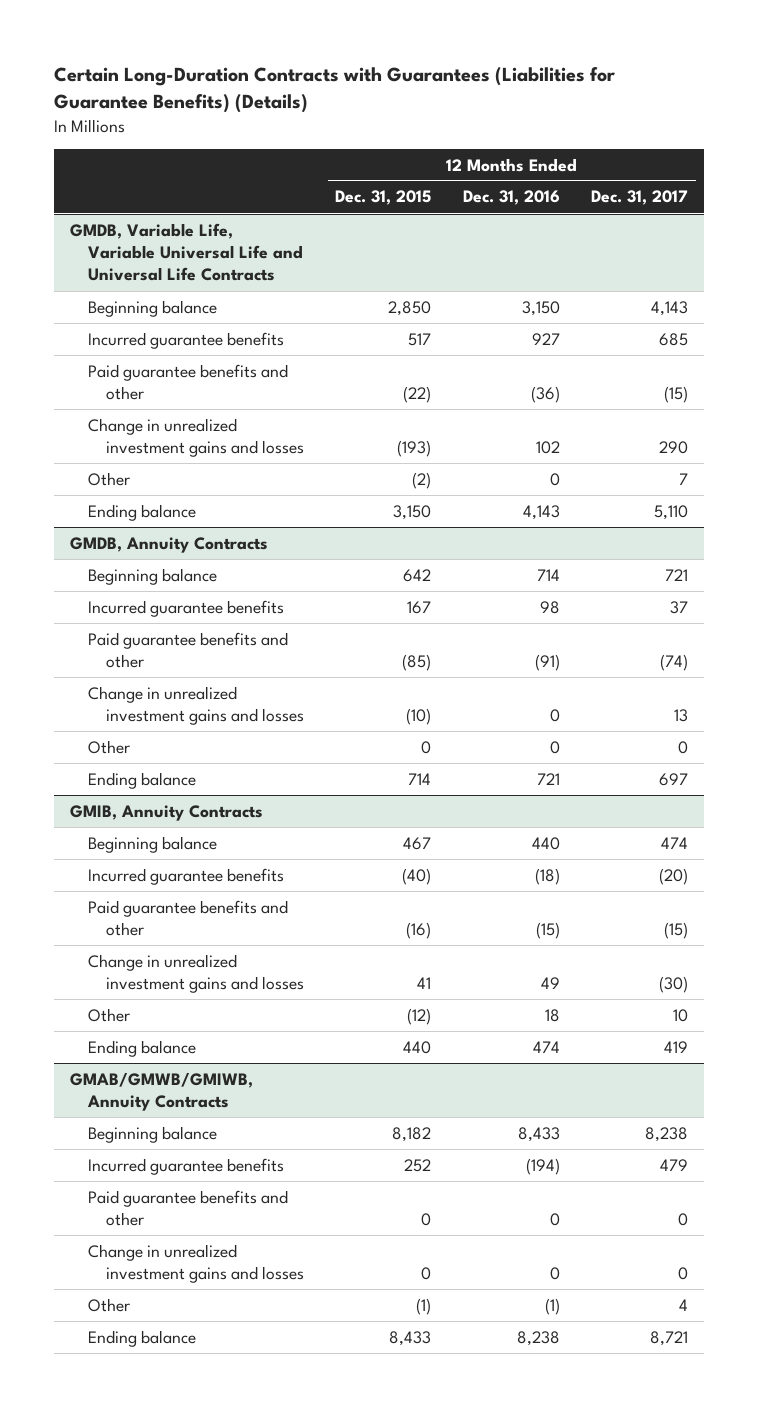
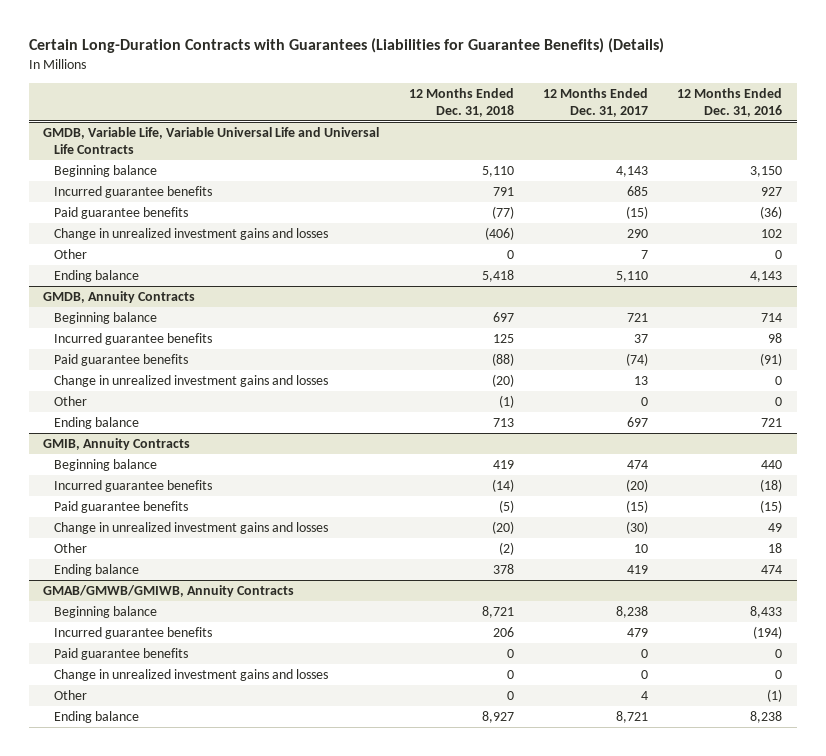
- | 12 Months Ended Dec. 31, 2015 | 12 Months Ended Dec. 31, 2016 | 12 Months Ended Dec. 31, 2017
+ | 12 Months Ended Dec. 31, 2018 | 12 Months Ended Dec. 31, 2017 | 12 Months Ended Dec. 31, 2016
@ GMDB, Variable Life, Variable Universal Life and Universal Life Contracts
- Paid guarantee benefits and other | (22) | (36) | (15)
+ Paid guarantee benefits | (77) | (15) | (36)
@ GMDB, Annuity Contracts
- Paid guarantee benefits and other | (85) | (91) | (74)
+ Paid guarantee benefits | (88) | (74) | (91)
@ GMIB, Annuity Contracts
- Paid guarantee benefits and other | (16) | (15) | (15)
+ Paid guarantee benefits | (5) | (15) | (15)
@ GMAB/GMWB/GMIWB, Annuity Contracts
- Paid guarantee benefits and other | 0 | 0 | 0
+ Paid guarantee benefits | 0 | 0 | 0

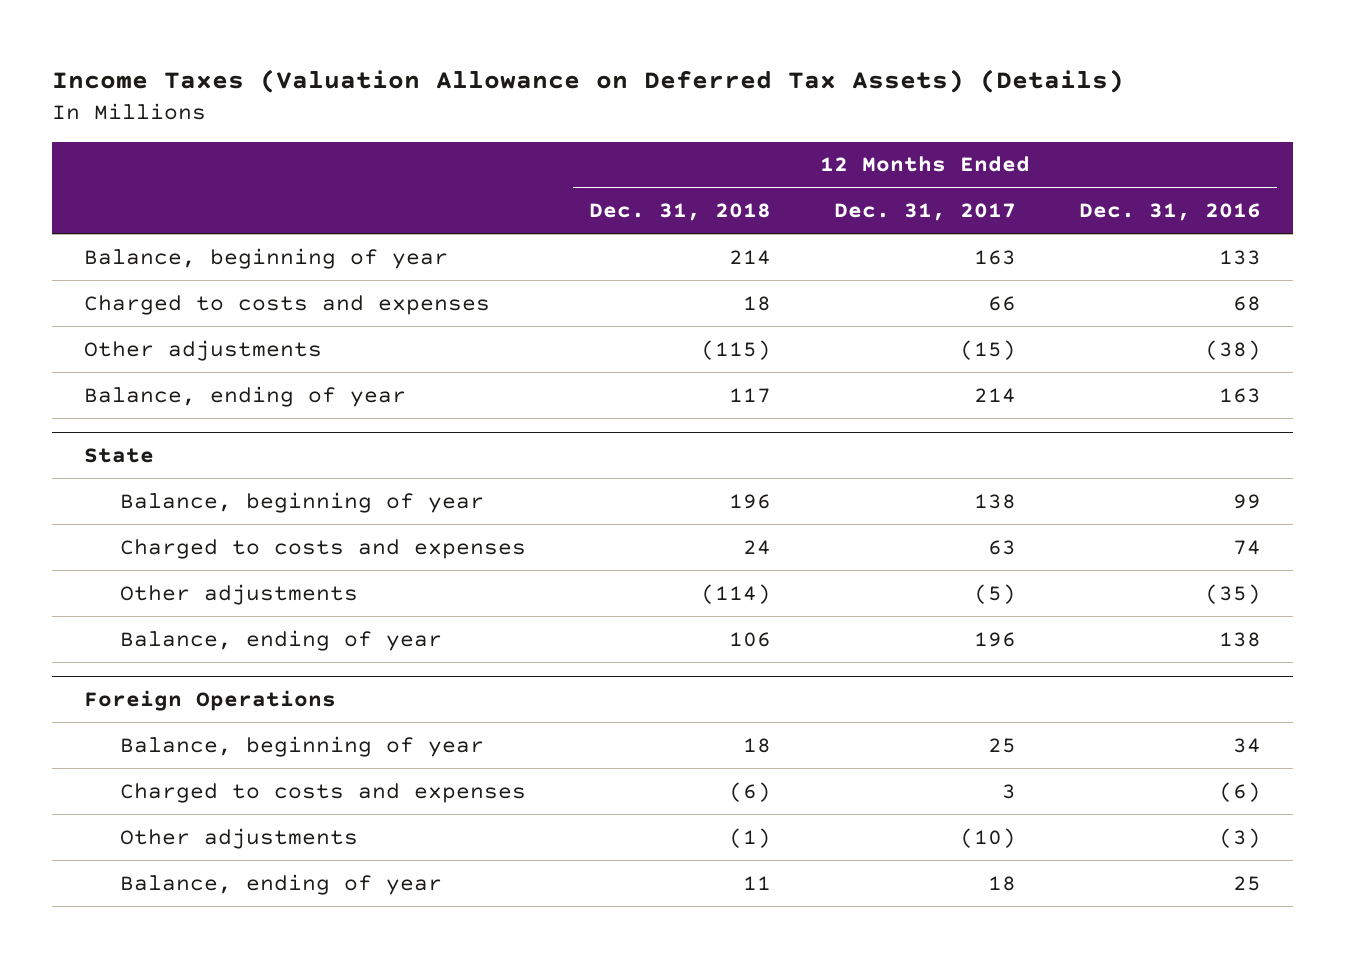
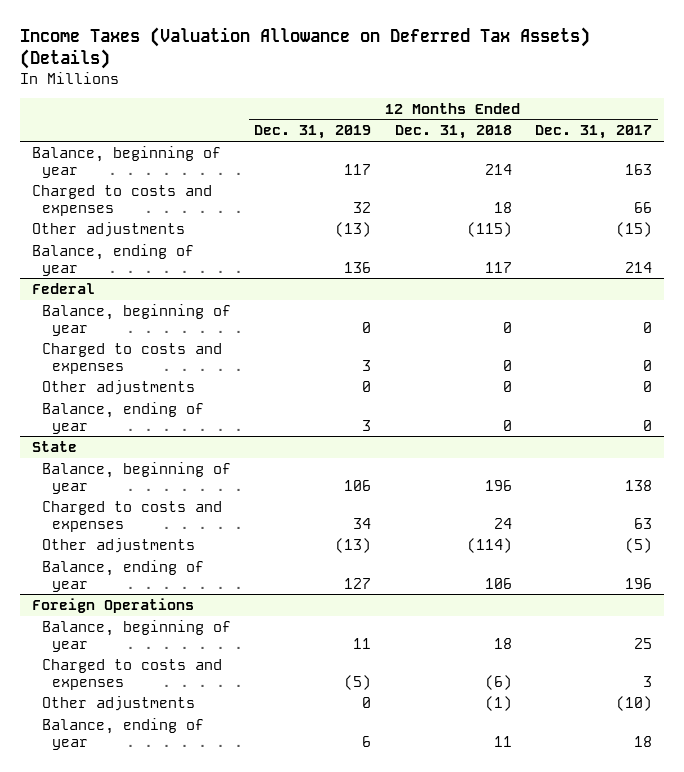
- | 12 Months Ended Dec. 31, 2018 | 12 Months Ended Dec. 31, 2017 | 12 Months Ended Dec. 31, 2016
+ | 12 Months Ended Dec. 31, 2019 | 12 Months Ended Dec. 31, 2018 | 12 Months Ended Dec. 31, 2017
+ Federal
+ Balance, beginning of year | 0 | 0 | 0
+ Charged to costs and expenses | 3 | 0 | 0
+ Other adjustments | 0 | 0 | 0
+ Balance, ending of year | 3 | 0 | 0

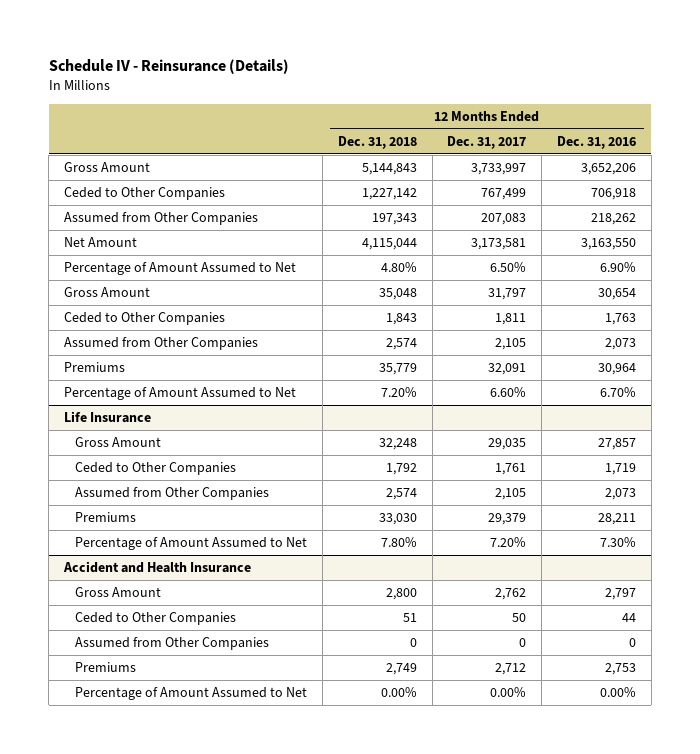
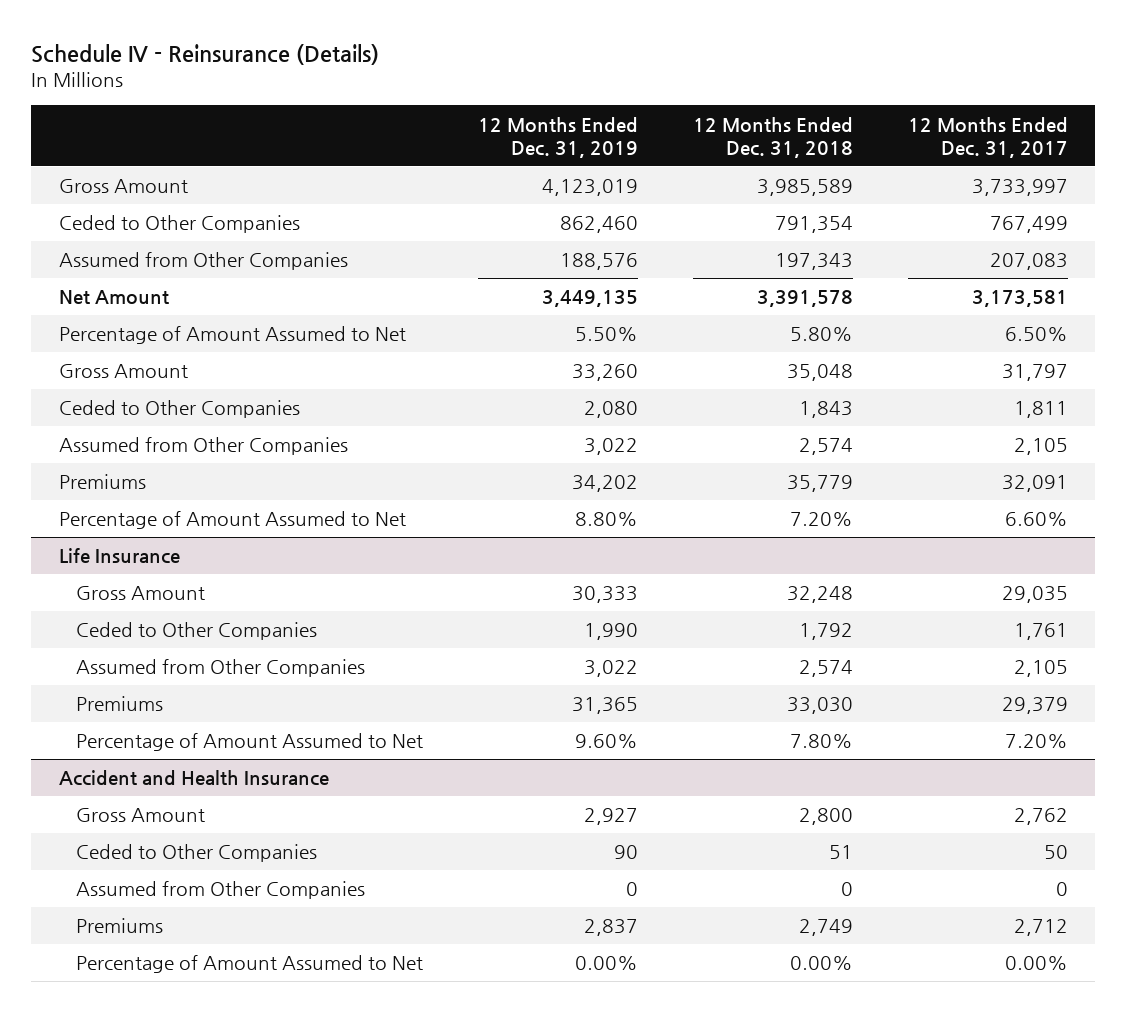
- | 12 Months Ended Dec. 31, 2018 | 12 Months Ended Dec. 31, 2017 | 12 Months Ended Dec. 31, 2016
+ | 12 Months Ended Dec. 31, 2019 | 12 Months Ended Dec. 31, 2018 | 12 Months Ended Dec. 31, 2017
- Gross Amount | 5,144,843 | 3,733,997 | 3,652,206
- Ceded to Other Companies | 1,227,142 | 767,499 | 706,918
+ Gross Amount | 4,123,019 | 3,985,589 | 3,733,997
+ Ceded to Other Companies | 862,460 | 791,354 | 767,499
- Net Amount | 4,115,044 | 3,173,581 | 3,163,550
- Percentage of Amount Assumed to Net | 4.80% | 6.50% | 6.90%
+ Net Amount | 3,449,135 | 3,391,578 | 3,173,581
+ Percentage of Amount Assumed to Net | 5.50% | 5.80% | 6.50%

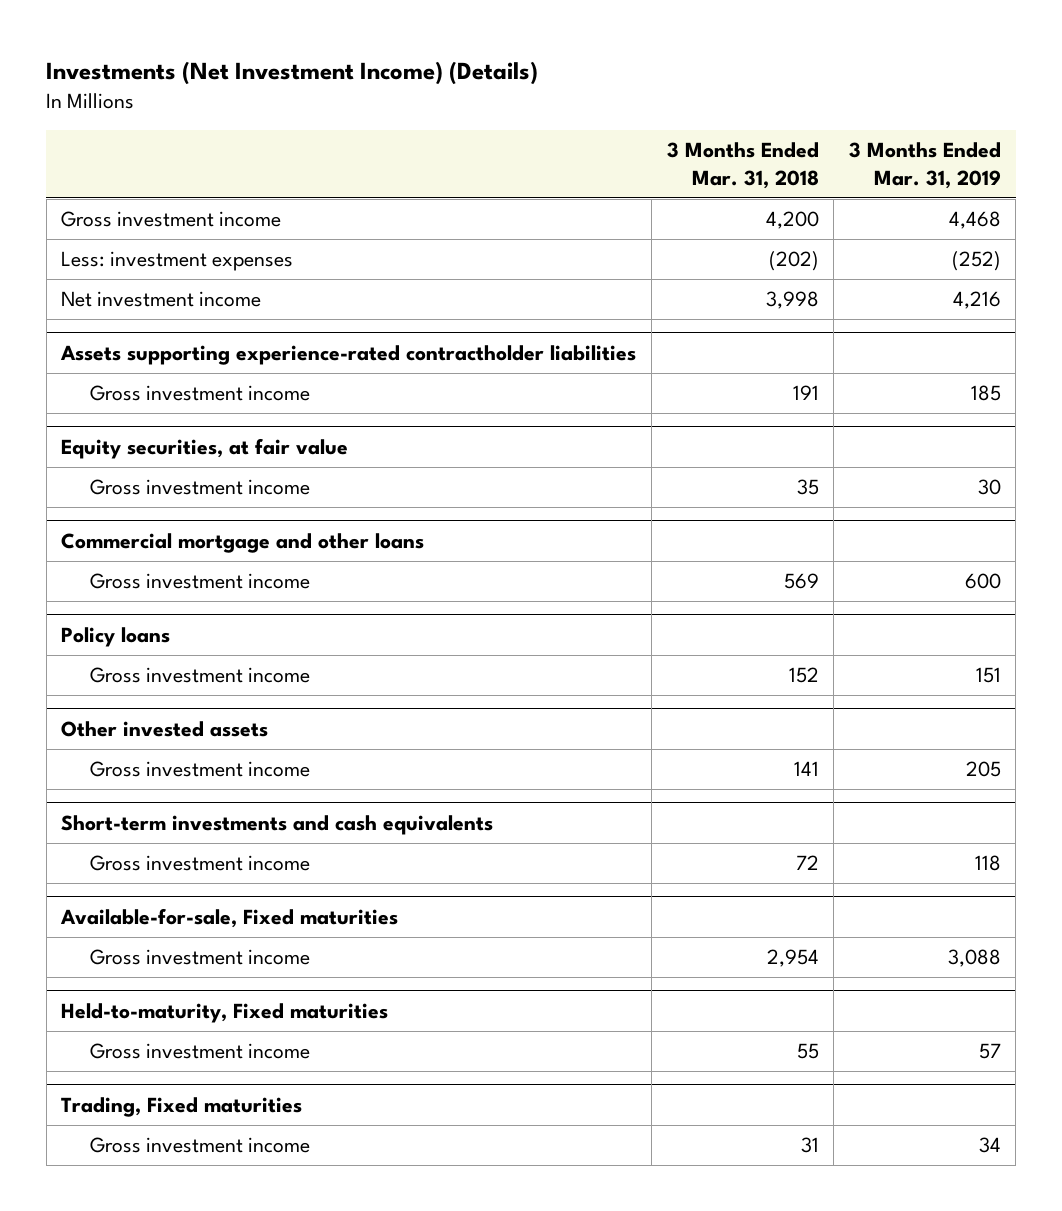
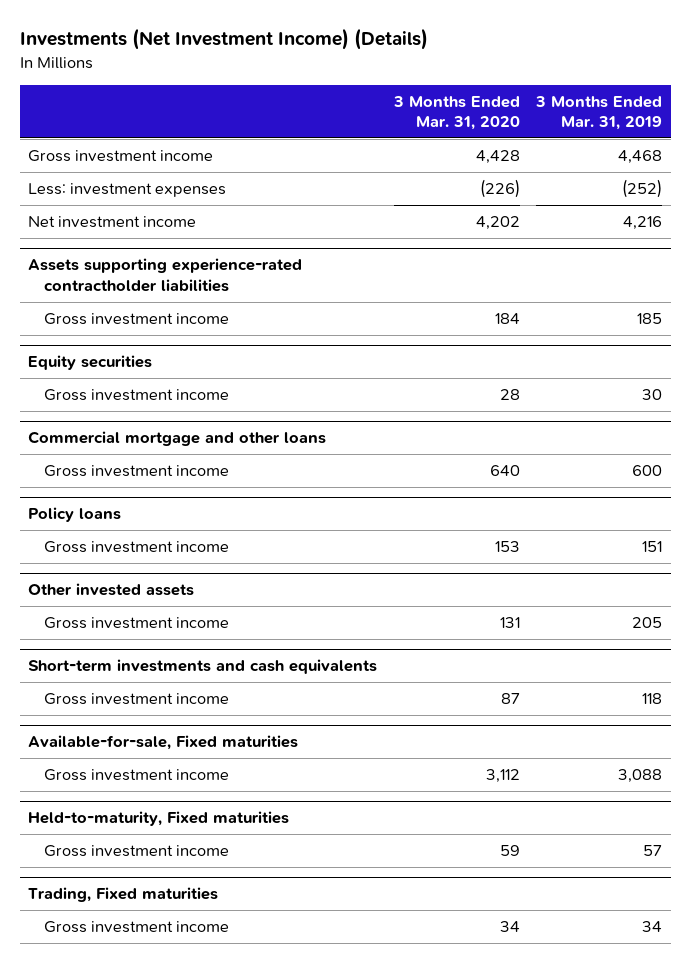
- | 3 Months Ended Mar. 31, 2018 | 3 Months Ended Mar. 31, 2019
+ | 3 Months Ended Mar. 31, 2020 | 3 Months Ended Mar. 31, 2019
- Equity securities, at fair value
+ Equity securities

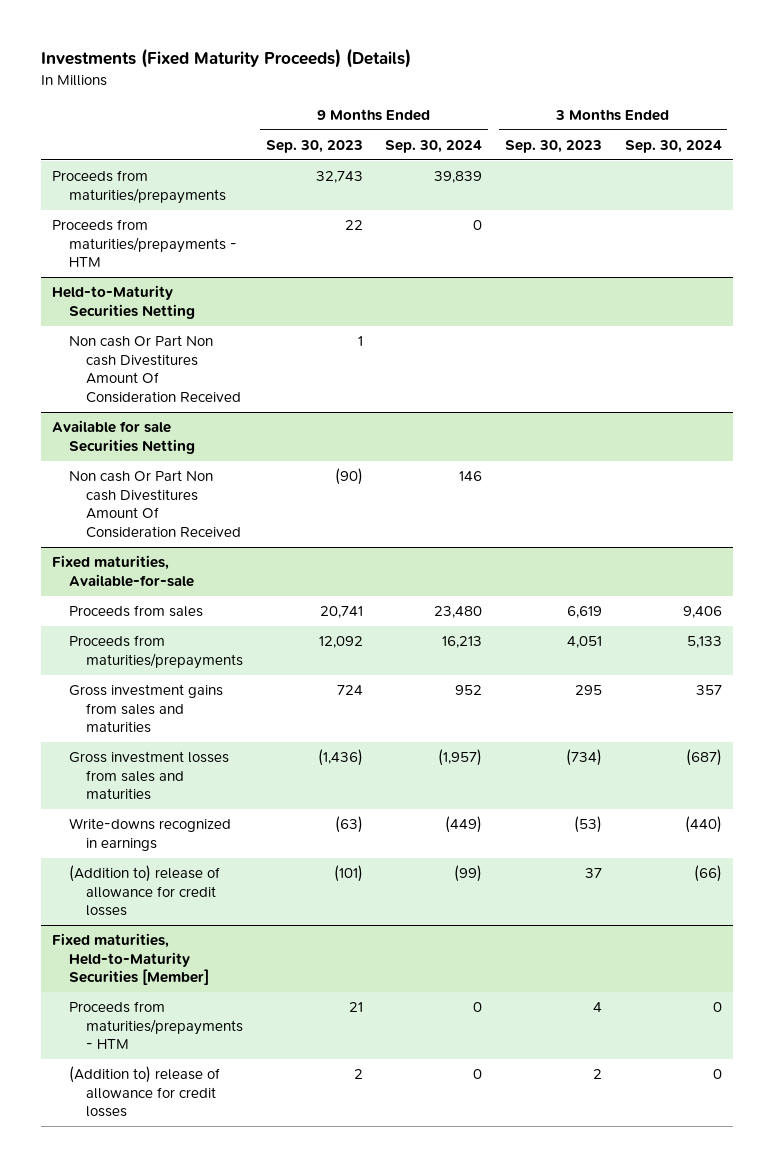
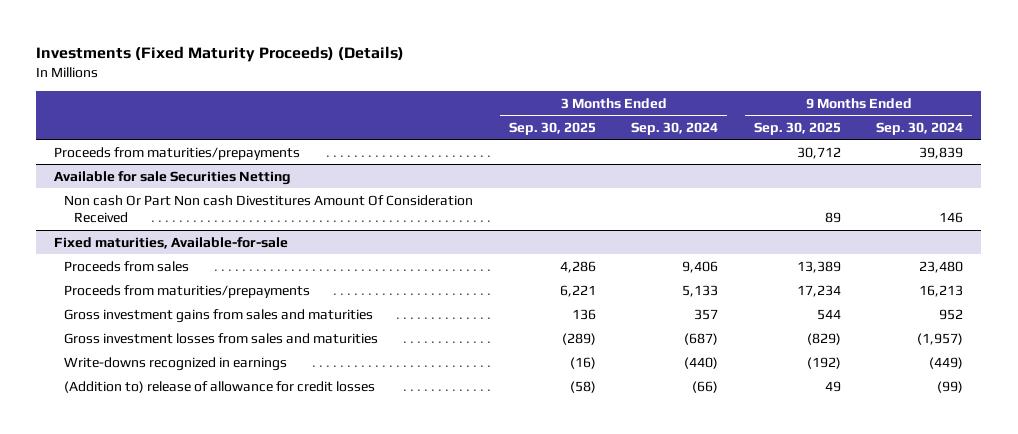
- | 9 Months Ended Sep. 30, 2023 | 9 Months Ended Sep. 30, 2024 | 3 Months Ended Sep. 30, 2023 | 3 Months Ended Sep. 30, 2024
+ | 3 Months Ended Sep. 30, 2025 | 3 Months Ended Sep. 30, 2024 | 9 Months Ended Sep. 30, 2025 | 9 Months Ended Sep. 30, 2024
- Proceeds from maturities/prepayments - HTM | 22 | 0 | |
- Held-to-Maturity Securities Netting
- Non cash Or Part Non cash Divestitures Amount Of Consideration Received | 1 | | |
- Fixed maturities, Held-to-Maturity Securities [Member]
- Proceeds from maturities/prepayments - HTM | 21 | 0 | 4 | 0
- (Addition to) release of allowance for credit losses | 2 | 0 | 2 | 0

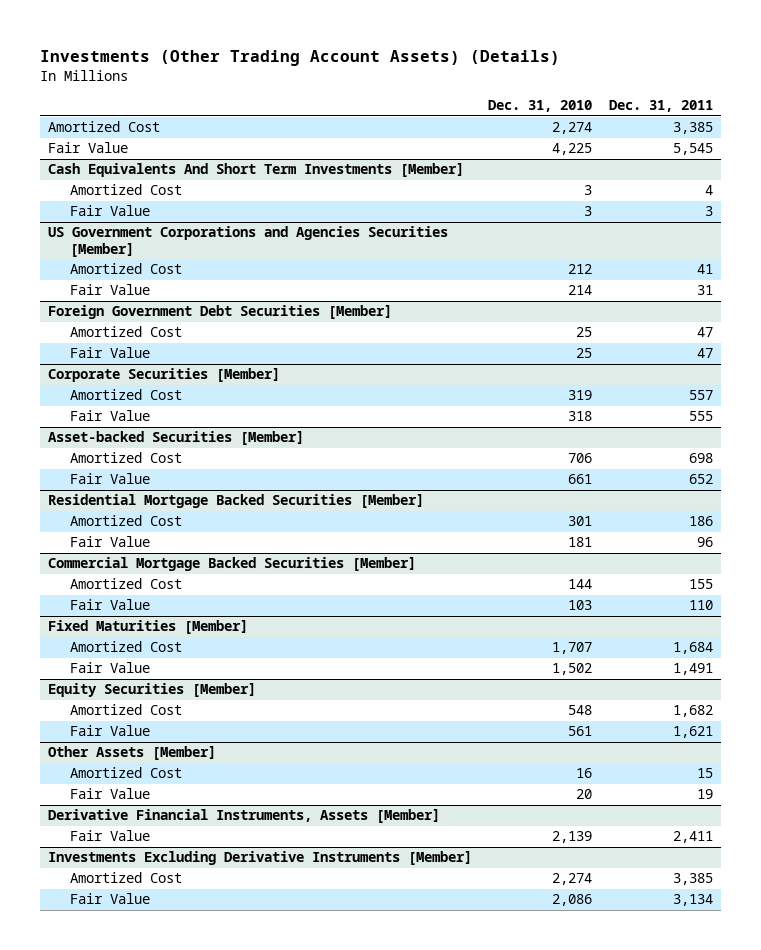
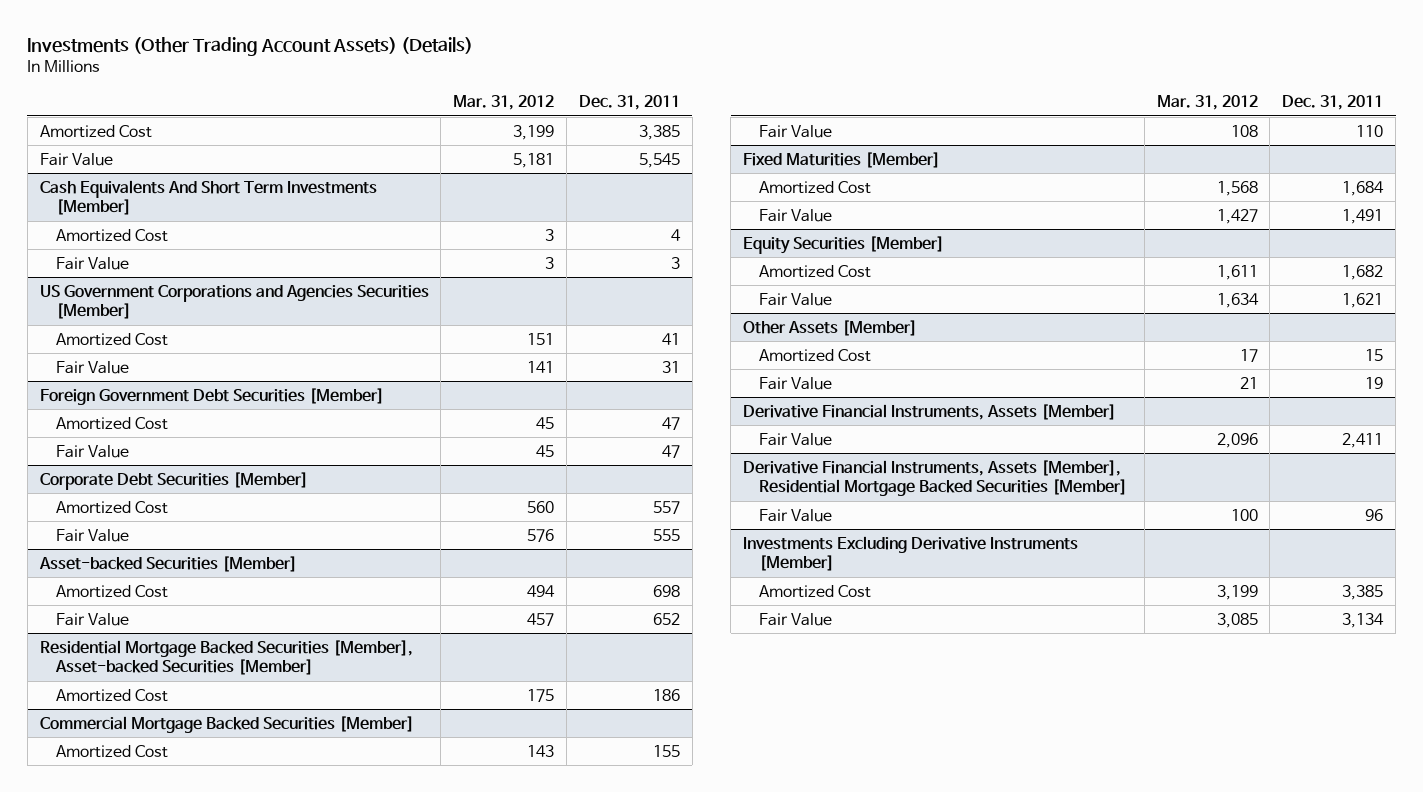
- | Dec. 31, 2010 | Dec. 31, 2011
+ | Mar. 31, 2012 | Dec. 31, 2011
- Corporate Securities [Member]
+ Corporate Debt Securities [Member]
- Residential Mortgage Backed Securities [Member]
+ Residential Mortgage Backed Securities [Member], Asset-backed Securities [Member]
- Fair Value | 181 | 96
+ Derivative Financial Instruments, Assets [Member], Residential Mortgage Backed Securities [Member]
+ Fair Value | 100 | 96

